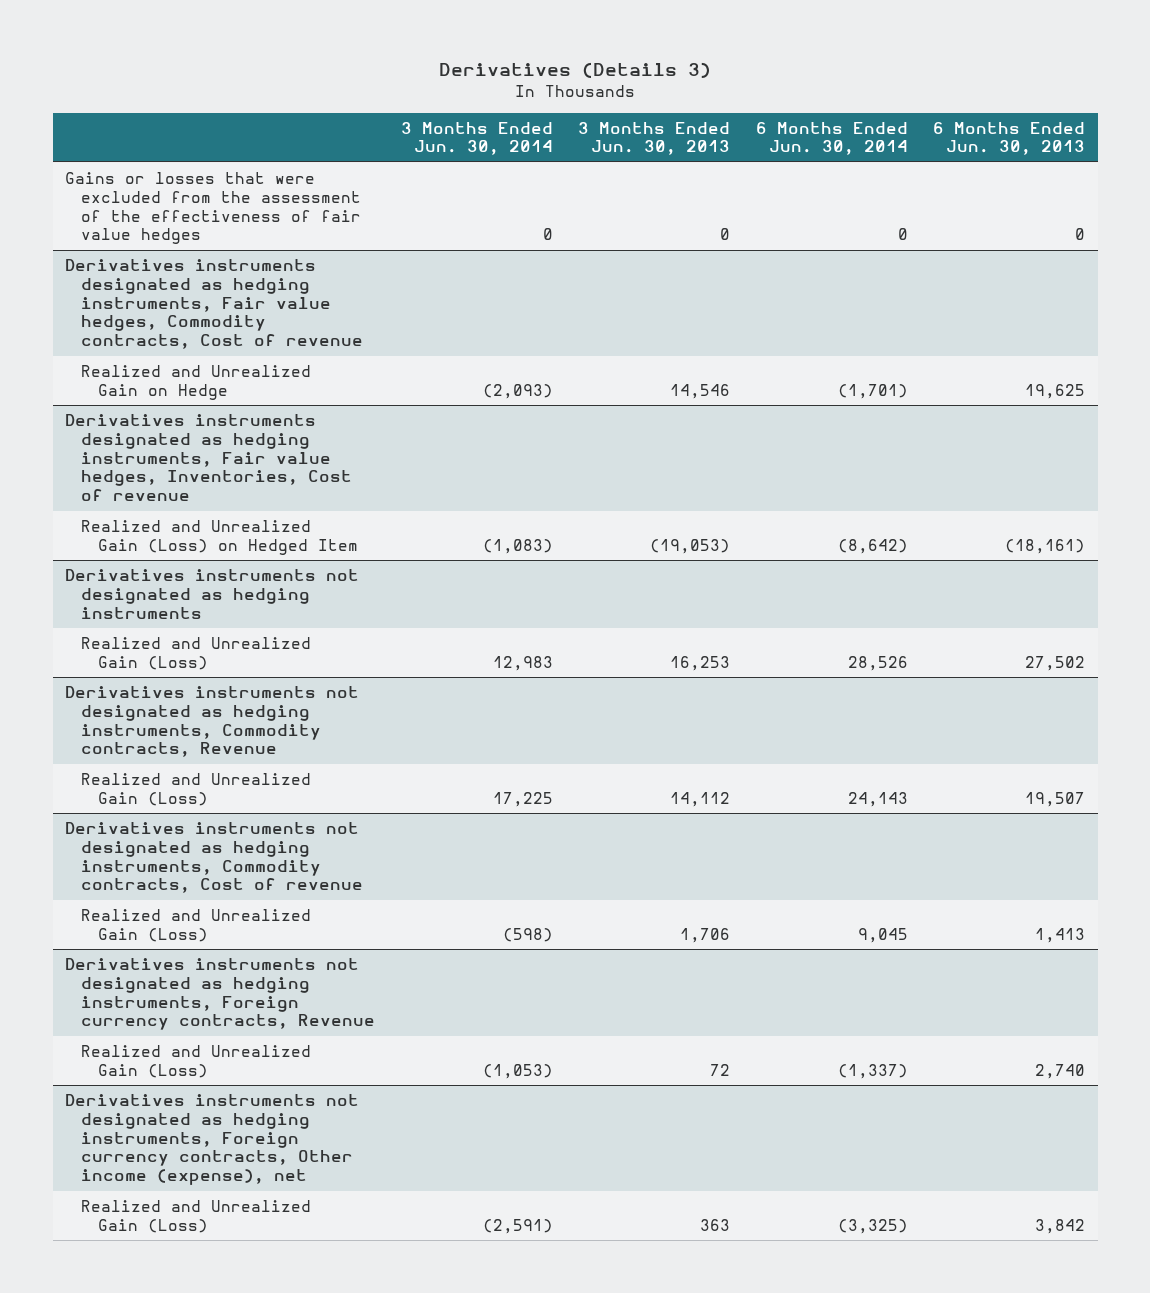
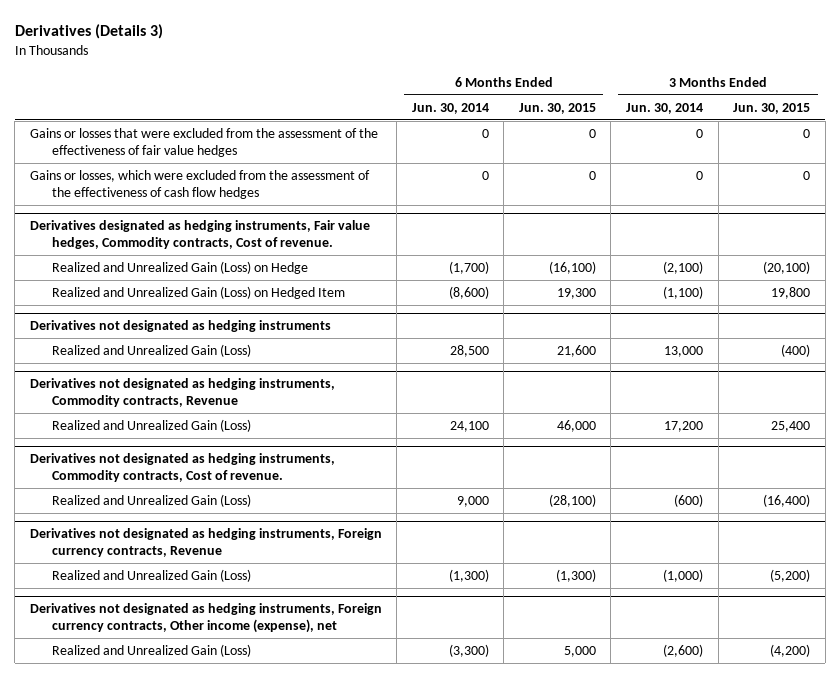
- | 3 Months Ended Jun. 30, 2014 | 3 Months Ended Jun. 30, 2013 | 6 Months Ended Jun. 30, 2014 | 6 Months Ended Jun. 30, 2013
+ | 6 Months Ended Jun. 30, 2014 | 6 Months Ended Jun. 30, 2015 | 3 Months Ended Jun. 30, 2014 | 3 Months Ended Jun. 30, 2015
- Derivatives instruments designated as hedging instruments, Fair value hedges, Commodity contracts, Cost of revenue
- Realized and Unrealized Gain on Hedge | (2,093) | 14,546 | (1,701) | 19,625
- Derivatives instruments designated as hedging instruments, Fair value hedges, Inventories, Cost of revenue
- Realized and Unrealized Gain (Loss) on Hedged Item | (1,083) | (19,053) | (8,642) | (18,161)
- Derivatives instruments not designated as hedging instruments
- Realized and Unrealized Gain (Loss) | 12,983 | 16,253 | 28,526 | 27,502
- Derivatives instruments not designated as hedging instruments, Commodity contracts, Revenue
- Realized and Unrealized Gain (Loss) | 17,225 | 14,112 | 24,143 | 19,507
- Derivatives instruments not designated as hedging instruments, Commodity contracts, Cost of revenue
- Realized and Unrealized Gain (Loss) | (598) | 1,706 | 9,045 | 1,413
- Derivatives instruments not designated as hedging instruments, Foreign currency contracts, Revenue
- Realized and Unrealized Gain (Loss) | (1,053) | 72 | (1,337) | 2,740
- Derivatives instruments not designated as hedging instruments, Foreign currency contracts, Other income (expense), net
- Realized and Unrealized Gain (Loss) | (2,591) | 363 | (3,325) | 3,842
+ Gains or losses, which were excluded from the assessment of the effectiveness of cash flow hedges | 0 | 0 | 0 | 0
+ Derivatives designated as hedging instruments, Fair value hedges, Commodity contracts, Cost of revenue.
+ Realized and Unrealized Gain (Loss) on Hedge | (1,700) | (16,100) | (2,100) | (20,100)
+ Realized and Unrealized Gain (Loss) on Hedged Item | (8,600) | 19,300 | (1,100) | 19,800
+ Derivatives not designated as hedging instruments
+ Realized and Unrealized Gain (Loss) | 28,500 | 21,600 | 13,000 | (400)
+ Derivatives not designated as hedging instruments, Commodity contracts, Revenue
+ Realized and Unrealized Gain (Loss) | 24,100 | 46,000 | 17,200 | 25,400
+ Derivatives not designated as hedging instruments, Commodity contracts, Cost of revenue.
+ Realized and Unrealized Gain (Loss) | 9,000 | (28,100) | (600) | (16,400)
+ Derivatives not designated as hedging instruments, Foreign currency contracts, Revenue
+ Realized and Unrealized Gain (Loss) | (1,300) | (1,300) | (1,000) | (5,200)
+ Derivatives not designated as hedging instruments, Foreign currency contracts, Other income (expense), net
+ Realized and Unrealized Gain (Loss) | (3,300) | 5,000 | (2,600) | (4,200)

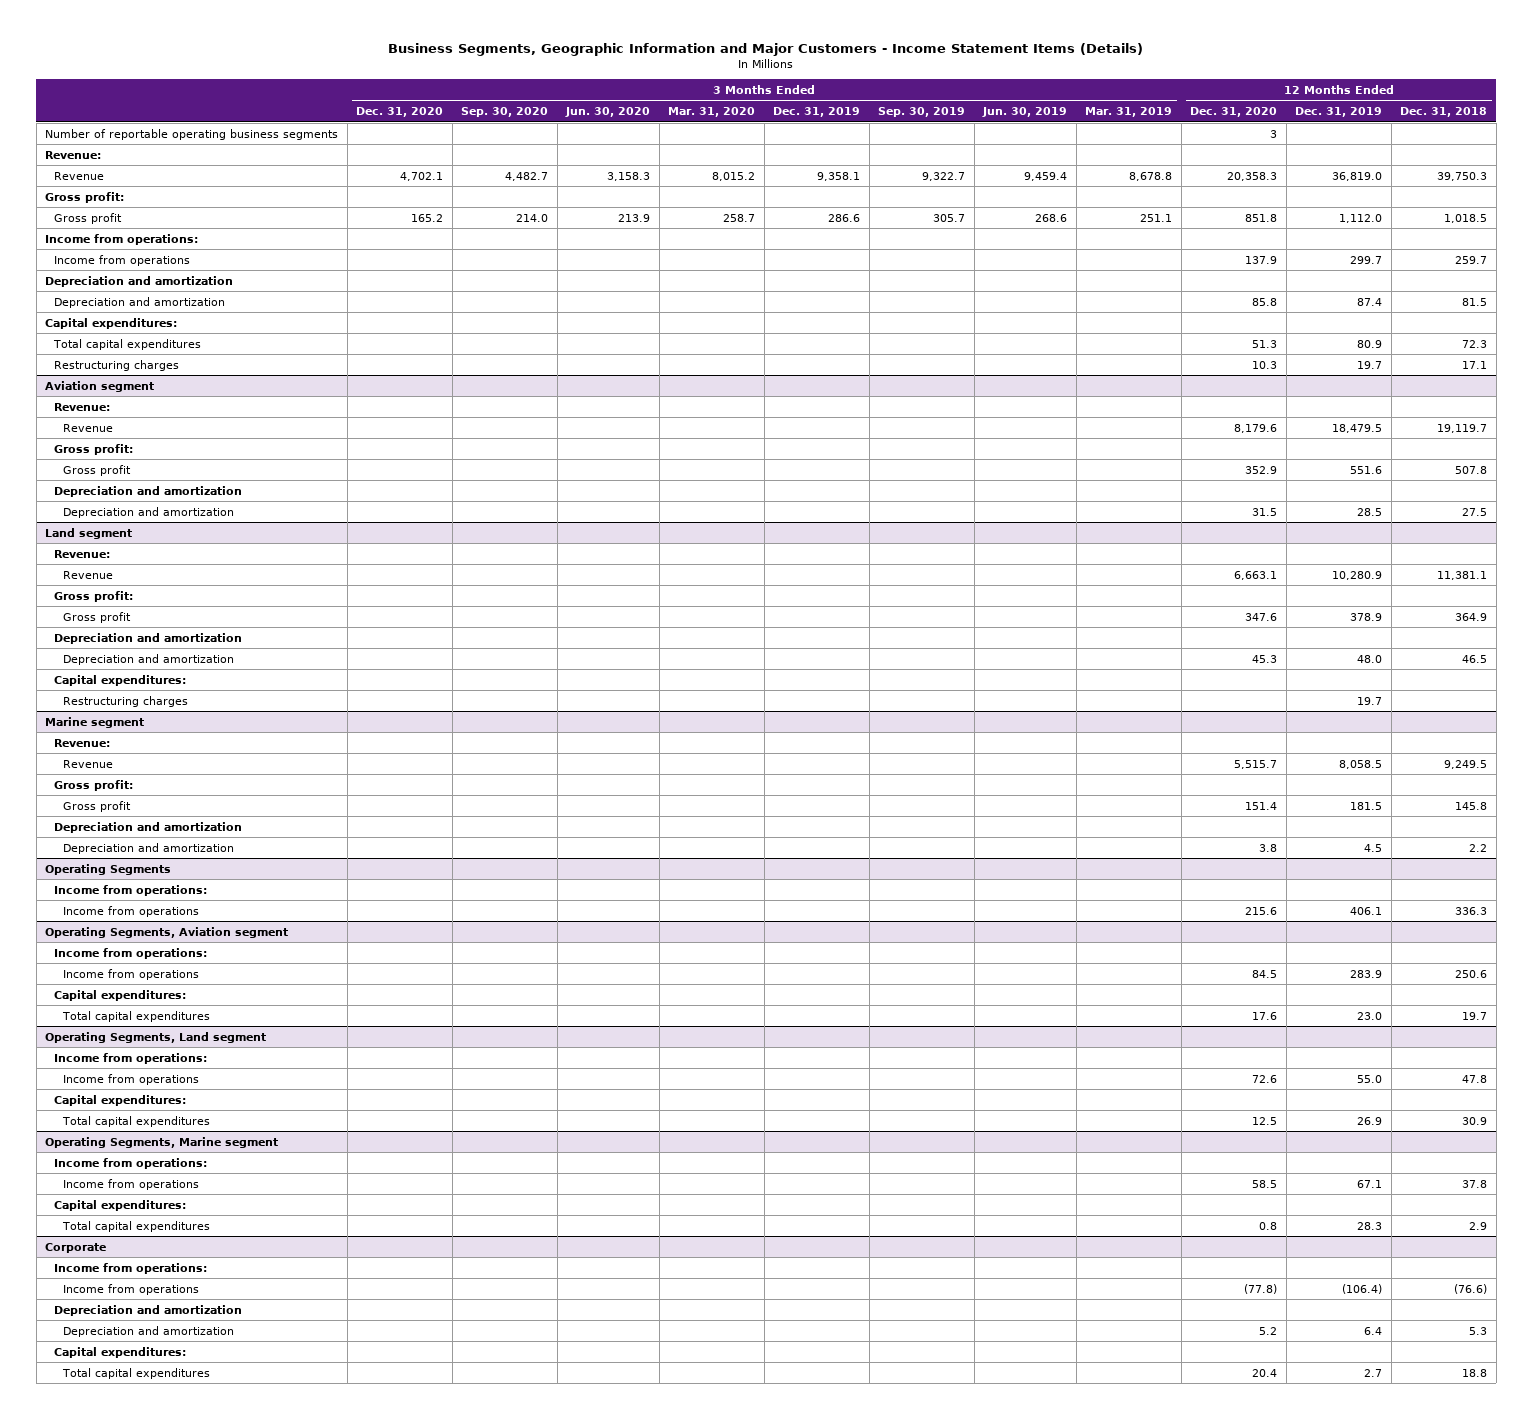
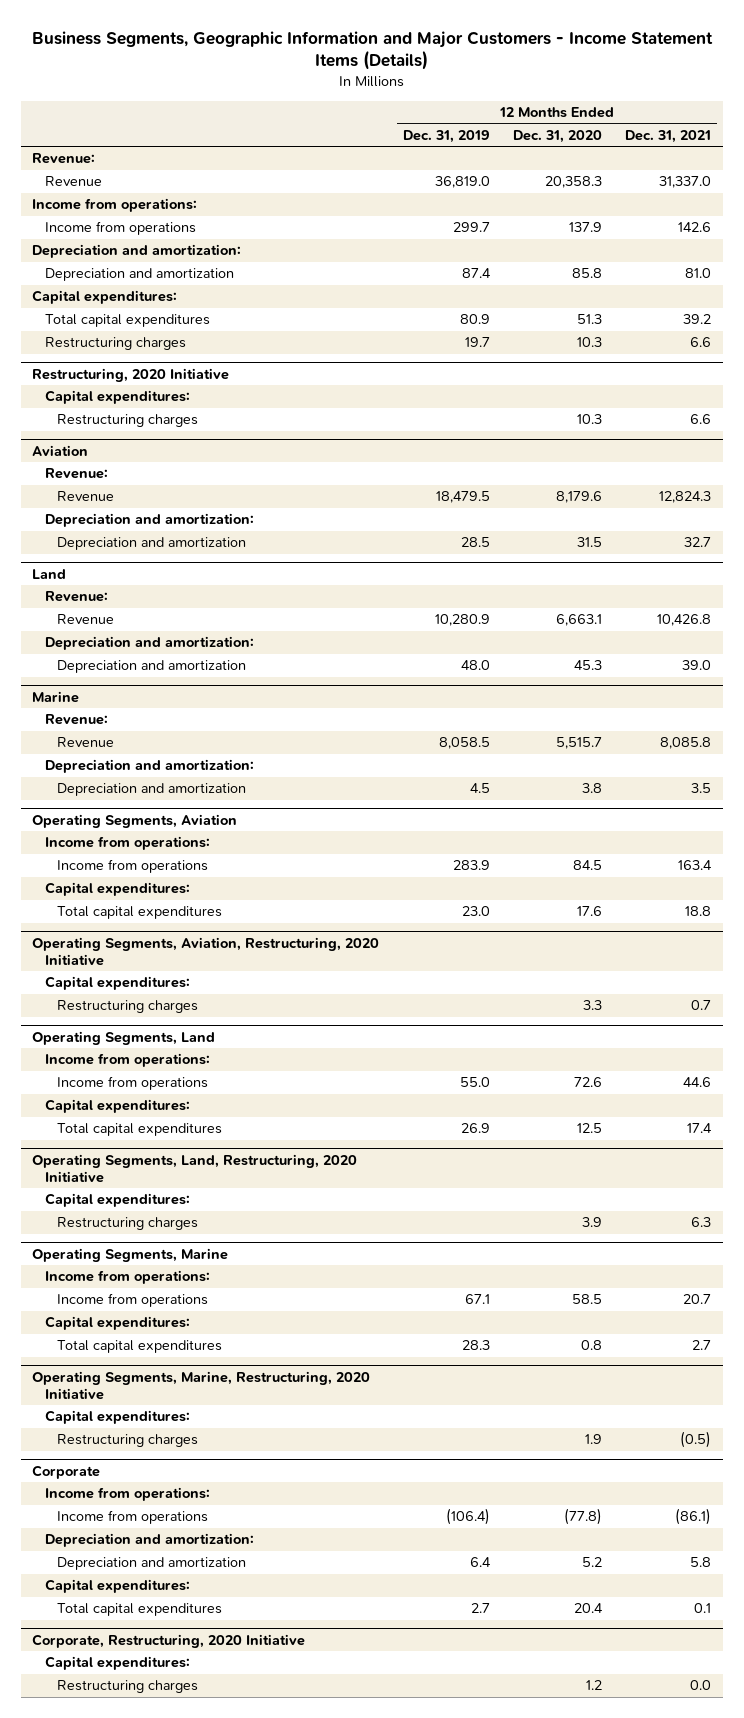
- | 3 Months Ended Dec. 31, 2020 | 3 Months Ended Sep. 30, 2020 | 3 Months Ended Jun. 30, 2020 | 3 Months Ended Mar. 31, 2020 | 3 Months Ended Dec. 31, 2019 | 3 Months Ended Sep. 30, 2019 | 3 Months Ended Jun. 30, 2019 | 3 Months Ended Mar. 31, 2019 | 12 Months Ended Dec. 31, 2020 | 12 Months Ended Dec. 31, 2019 | 12 Months Ended Dec. 31, 2018
+ | 12 Months Ended Dec. 31, 2019 | 12 Months Ended Dec. 31, 2020 | 12 Months Ended Dec. 31, 2021
- Number of reportable operating business segments | | | | | | | | | 3 | |
- Gross profit:
- Gross profit | 165.2 | 214.0 | 213.9 | 258.7 | 286.6 | 305.7 | 268.6 | 251.1 | 851.8 | 1,112.0 | 1,018.5
- Depreciation and amortization
+ Depreciation and amortization:
- Aviation segment
+ Restructuring, 2020 Initiative
+ Capital expenditures:
+ Restructuring charges | | 10.3 | 6.6
+ Aviation
- Gross profit:
- Gross profit | | | | | | | | | 352.9 | 551.6 | 507.8
- Depreciation and amortization
+ Depreciation and amortization:
- Land segment
+ Land
- Gross profit:
- Gross profit | | | | | | | | | 347.6 | 378.9 | 364.9
- Depreciation and amortization
+ Depreciation and amortization:
- Capital expenditures:
- Restructuring charges | | | | | | | | | | 19.7 |
- Marine segment
+ Marine
- Gross profit:
- Gross profit | | | | | | | | | 151.4 | 181.5 | 145.8
- Depreciation and amortization
+ Depreciation and amortization:
- Operating Segments
- Income from operations:
- Income from operations | | | | | | | | | 215.6 | 406.1 | 336.3
- Operating Segments, Aviation segment
+ Operating Segments, Aviation
- Operating Segments, Land segment
+ Operating Segments, Aviation, Restructuring, 2020 Initiative
+ Capital expenditures:
+ Restructuring charges | | 3.3 | 0.7
+ Operating Segments, Land
- Operating Segments, Marine segment
+ Operating Segments, Land, Restructuring, 2020 Initiative
+ Capital expenditures:
+ Restructuring charges | | 3.9 | 6.3
+ Operating Segments, Marine
+ Operating Segments, Marine, Restructuring, 2020 Initiative
+ Capital expenditures:
+ Restructuring charges | | 1.9 | (0.5)
@ Corporate
- Depreciation and amortization
+ Depreciation and amortization:
+ Corporate, Restructuring, 2020 Initiative
+ Capital expenditures:
+ Restructuring charges | | 1.2 | 0.0

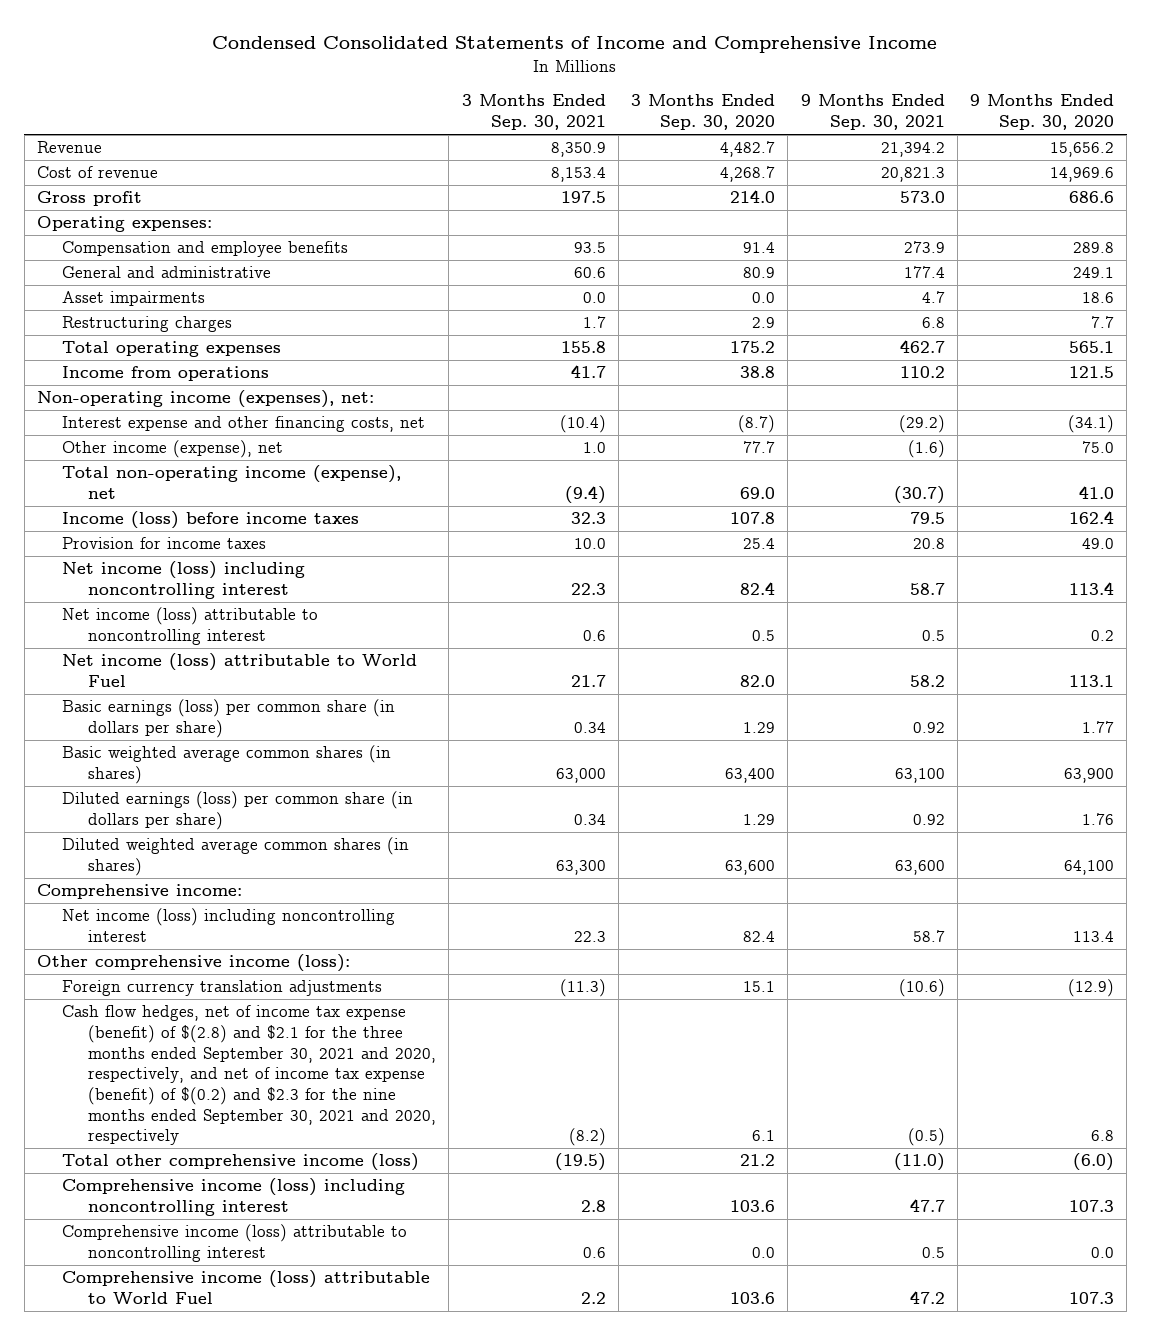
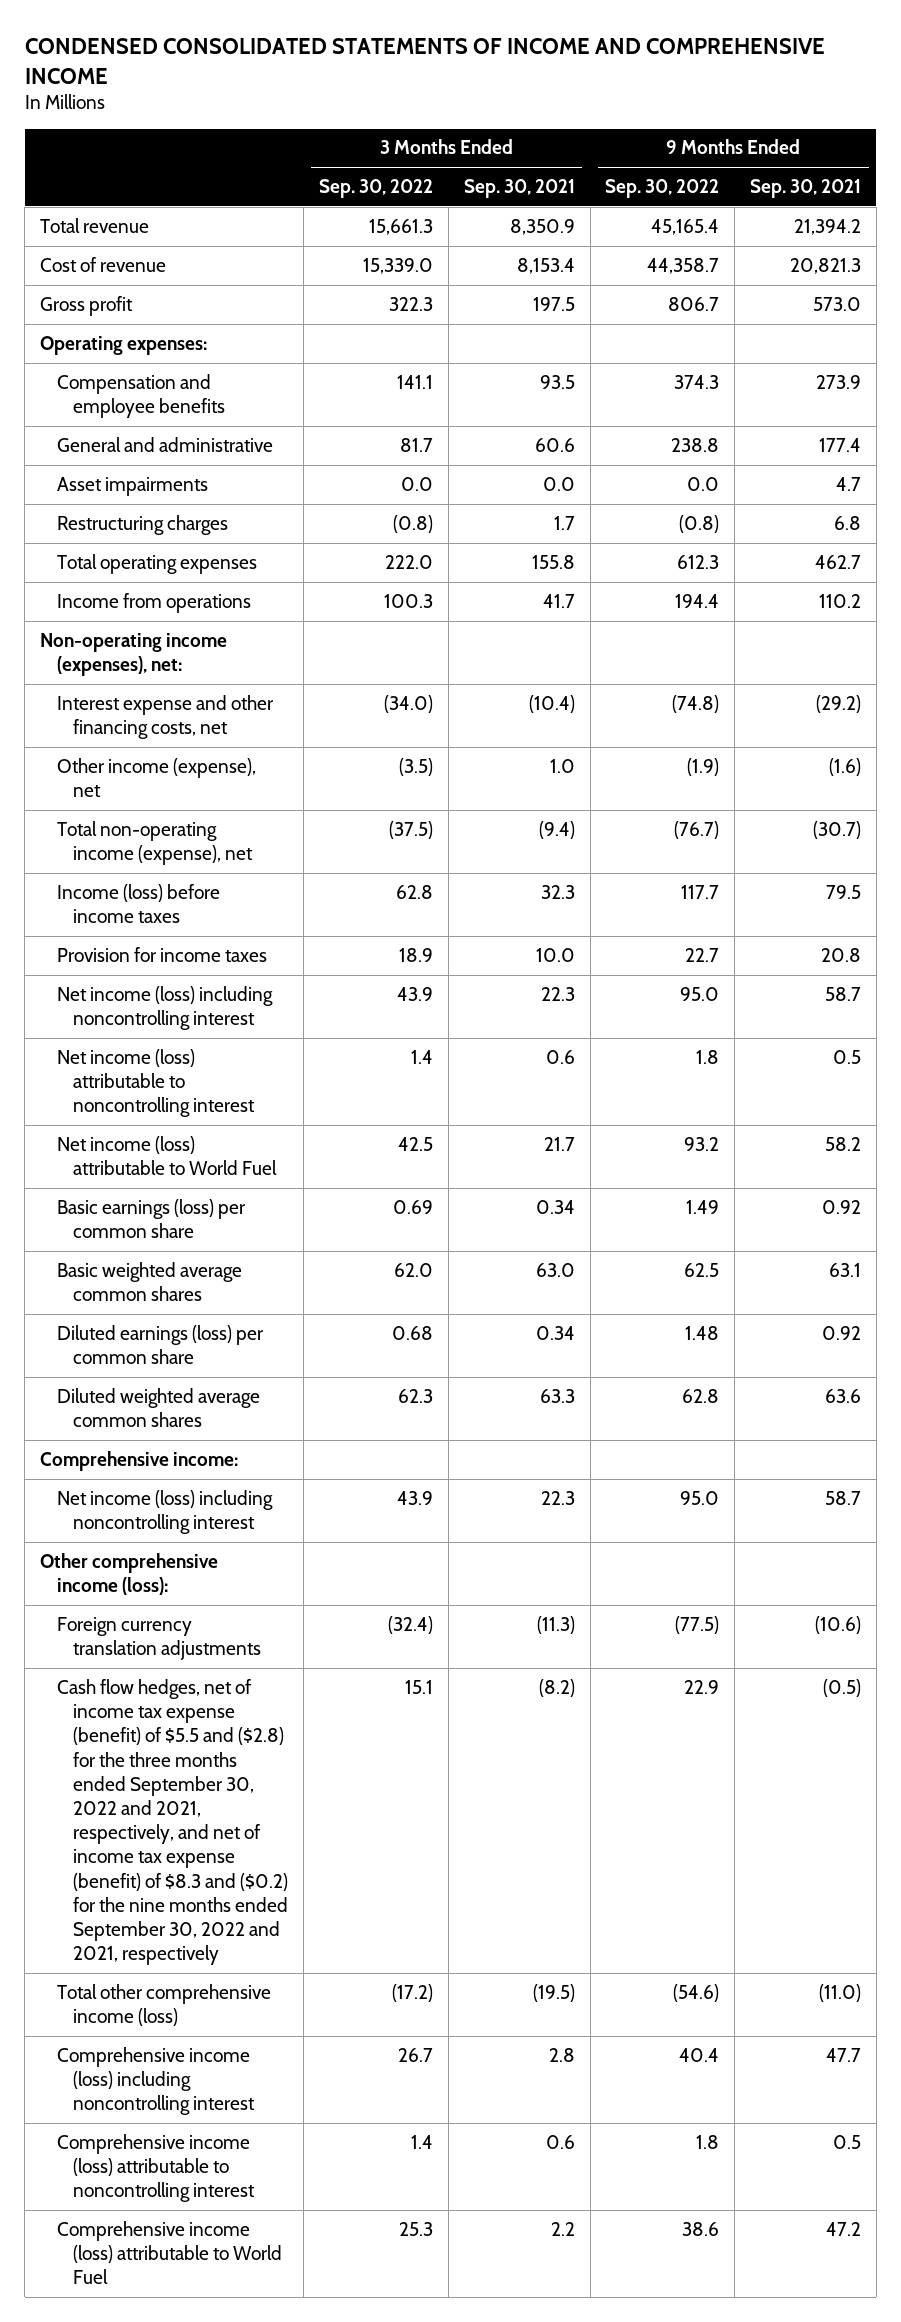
- Condensed Consolidated Statements of Income and Comprehensive Income
+ CONDENSED CONSOLIDATED STATEMENTS OF INCOME AND COMPREHENSIVE INCOME
- | 3 Months Ended Sep. 30, 2021 | 3 Months Ended Sep. 30, 2020 | 9 Months Ended Sep. 30, 2021 | 9 Months Ended Sep. 30, 2020
+ | 3 Months Ended Sep. 30, 2022 | 3 Months Ended Sep. 30, 2021 | 9 Months Ended Sep. 30, 2022 | 9 Months Ended Sep. 30, 2021
- Revenue | 8,350.9 | 4,482.7 | 21,394.2 | 15,656.2
+ Total revenue | 15,661.3 | 8,350.9 | 45,165.4 | 21,394.2
- Basic earnings (loss) per common share (in dollars per share) | 0.34 | 1.29 | 0.92 | 1.77
- Basic weighted average common shares (in shares) | 63,000 | 63,400 | 63,100 | 63,900
- Diluted earnings (loss) per common share (in dollars per share) | 0.34 | 1.29 | 0.92 | 1.76
- Diluted weighted average common shares (in shares) | 63,300 | 63,600 | 63,600 | 64,100
+ Basic earnings (loss) per common share | 0.69 | 0.34 | 1.49 | 0.92
+ Basic weighted average common shares | 62.0 | 63.0 | 62.5 | 63.1
+ Diluted earnings (loss) per common share | 0.68 | 0.34 | 1.48 | 0.92
+ Diluted weighted average common shares | 62.3 | 63.3 | 62.8 | 63.6
- Cash flow hedges, net of income tax expense (benefit) of $(2.8) and $2.1 for the three months ended September 30, 2021 and 2020, respectively, and net of income tax expense (benefit) of $(0.2) and $2.3 for the nine months ended September 30, 2021 and 2020, respectively | (8.2) | 6.1 | (0.5) | 6.8
+ Cash flow hedges, net of income tax expense (benefit) of $5.5 and ($2.8) for the three months ended September 30, 2022 and 2021, respectively, and net of income tax expense (benefit) of $8.3 and ($0.2) for the nine months ended September 30, 2022 and 2021, respectively | 15.1 | (8.2) | 22.9 | (0.5)

